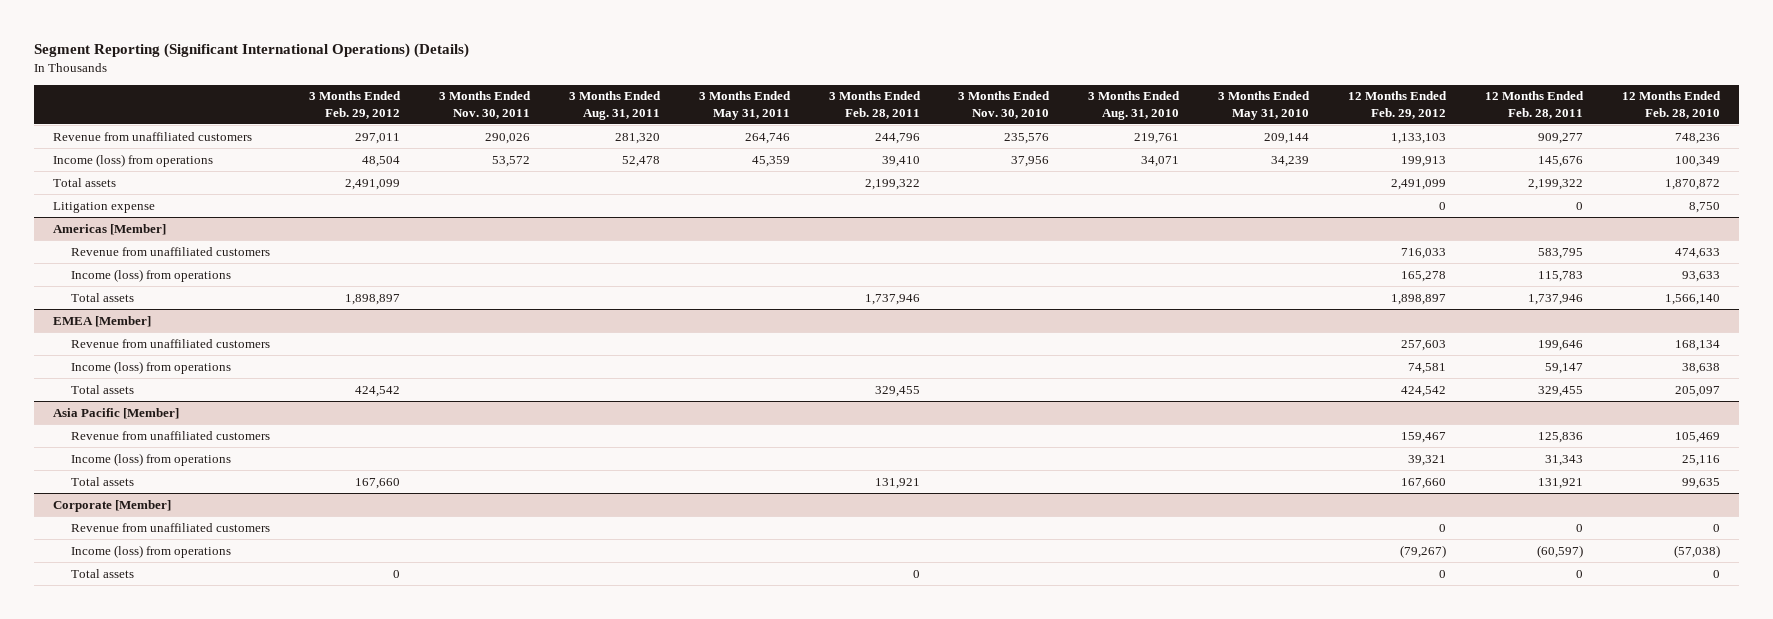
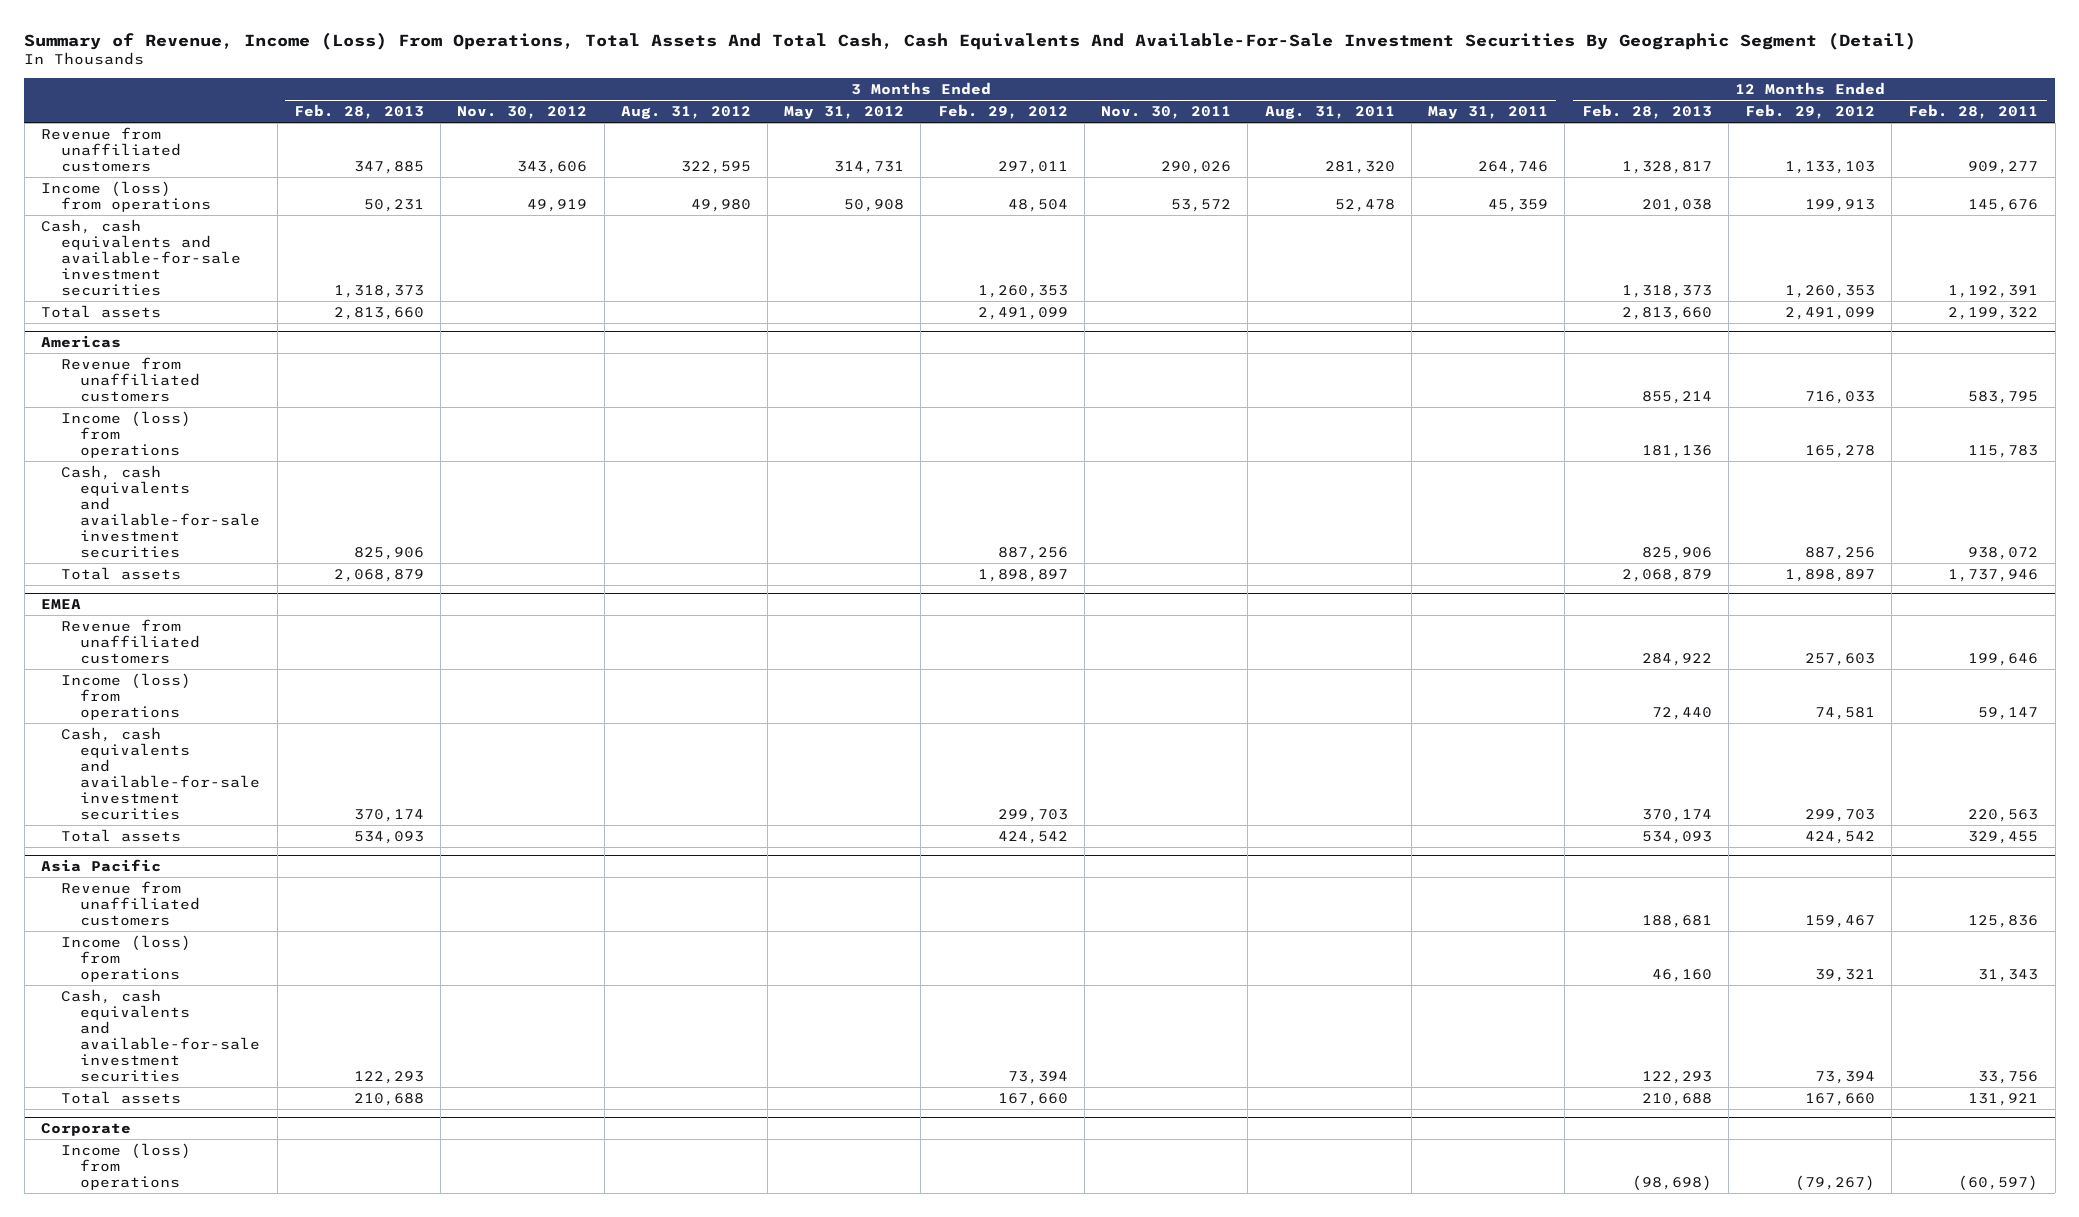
- Segment Reporting (Significant International Operations) (Details)
+ Summary of Revenue, Income (Loss) From Operations, Total Assets And Total Cash, Cash Equivalents And Available-For-Sale Investment Securities By Geographic Segment (Detail)
- | 3 Months Ended Feb. 29, 2012 | 3 Months Ended Nov. 30, 2011 | 3 Months Ended Aug. 31, 2011 | 3 Months Ended May 31, 2011 | 3 Months Ended Feb. 28, 2011 | 3 Months Ended Nov. 30, 2010 | 3 Months Ended Aug. 31, 2010 | 3 Months Ended May 31, 2010 | 12 Months Ended Feb. 29, 2012 | 12 Months Ended Feb. 28, 2011 | 12 Months Ended Feb. 28, 2010
+ | 3 Months Ended Feb. 28, 2013 | 3 Months Ended Nov. 30, 2012 | 3 Months Ended Aug. 31, 2012 | 3 Months Ended May 31, 2012 | 3 Months Ended Feb. 29, 2012 | 3 Months Ended Nov. 30, 2011 | 3 Months Ended Aug. 31, 2011 | 3 Months Ended May 31, 2011 | 12 Months Ended Feb. 28, 2013 | 12 Months Ended Feb. 29, 2012 | 12 Months Ended Feb. 28, 2011
+ Cash, cash equivalents and available-for-sale investment securities | 1,318,373 | | | | 1,260,353 | | | | 1,318,373 | 1,260,353 | 1,192,391
- Litigation expense | | | | | | | | | 0 | 0 | 8,750
- Americas [Member]
+ Americas
+ Cash, cash equivalents and available-for-sale investment securities | 825,906 | | | | 887,256 | | | | 825,906 | 887,256 | 938,072
- EMEA [Member]
+ EMEA
+ Cash, cash equivalents and available-for-sale investment securities | 370,174 | | | | 299,703 | | | | 370,174 | 299,703 | 220,563
- Asia Pacific [Member]
+ Asia Pacific
+ Cash, cash equivalents and available-for-sale investment securities | 122,293 | | | | 73,394 | | | | 122,293 | 73,394 | 33,756
- Corporate [Member]
- Revenue from unaffiliated customers | | | | | | | | | 0 | 0 | 0
+ Corporate
- Total assets | 0 | | | | 0 | | | | 0 | 0 | 0

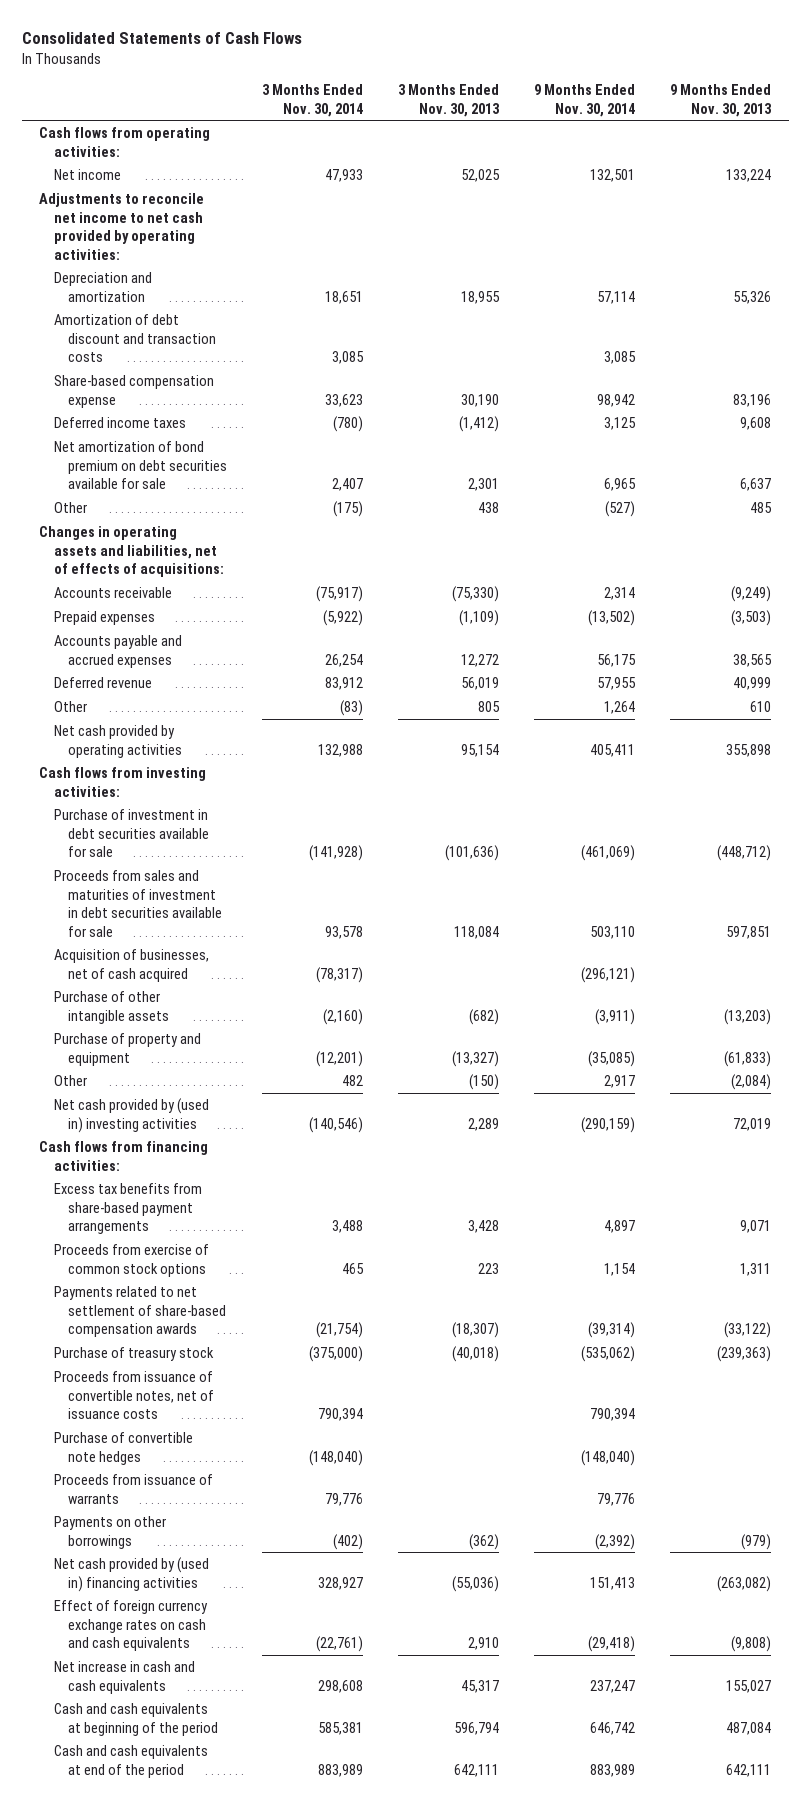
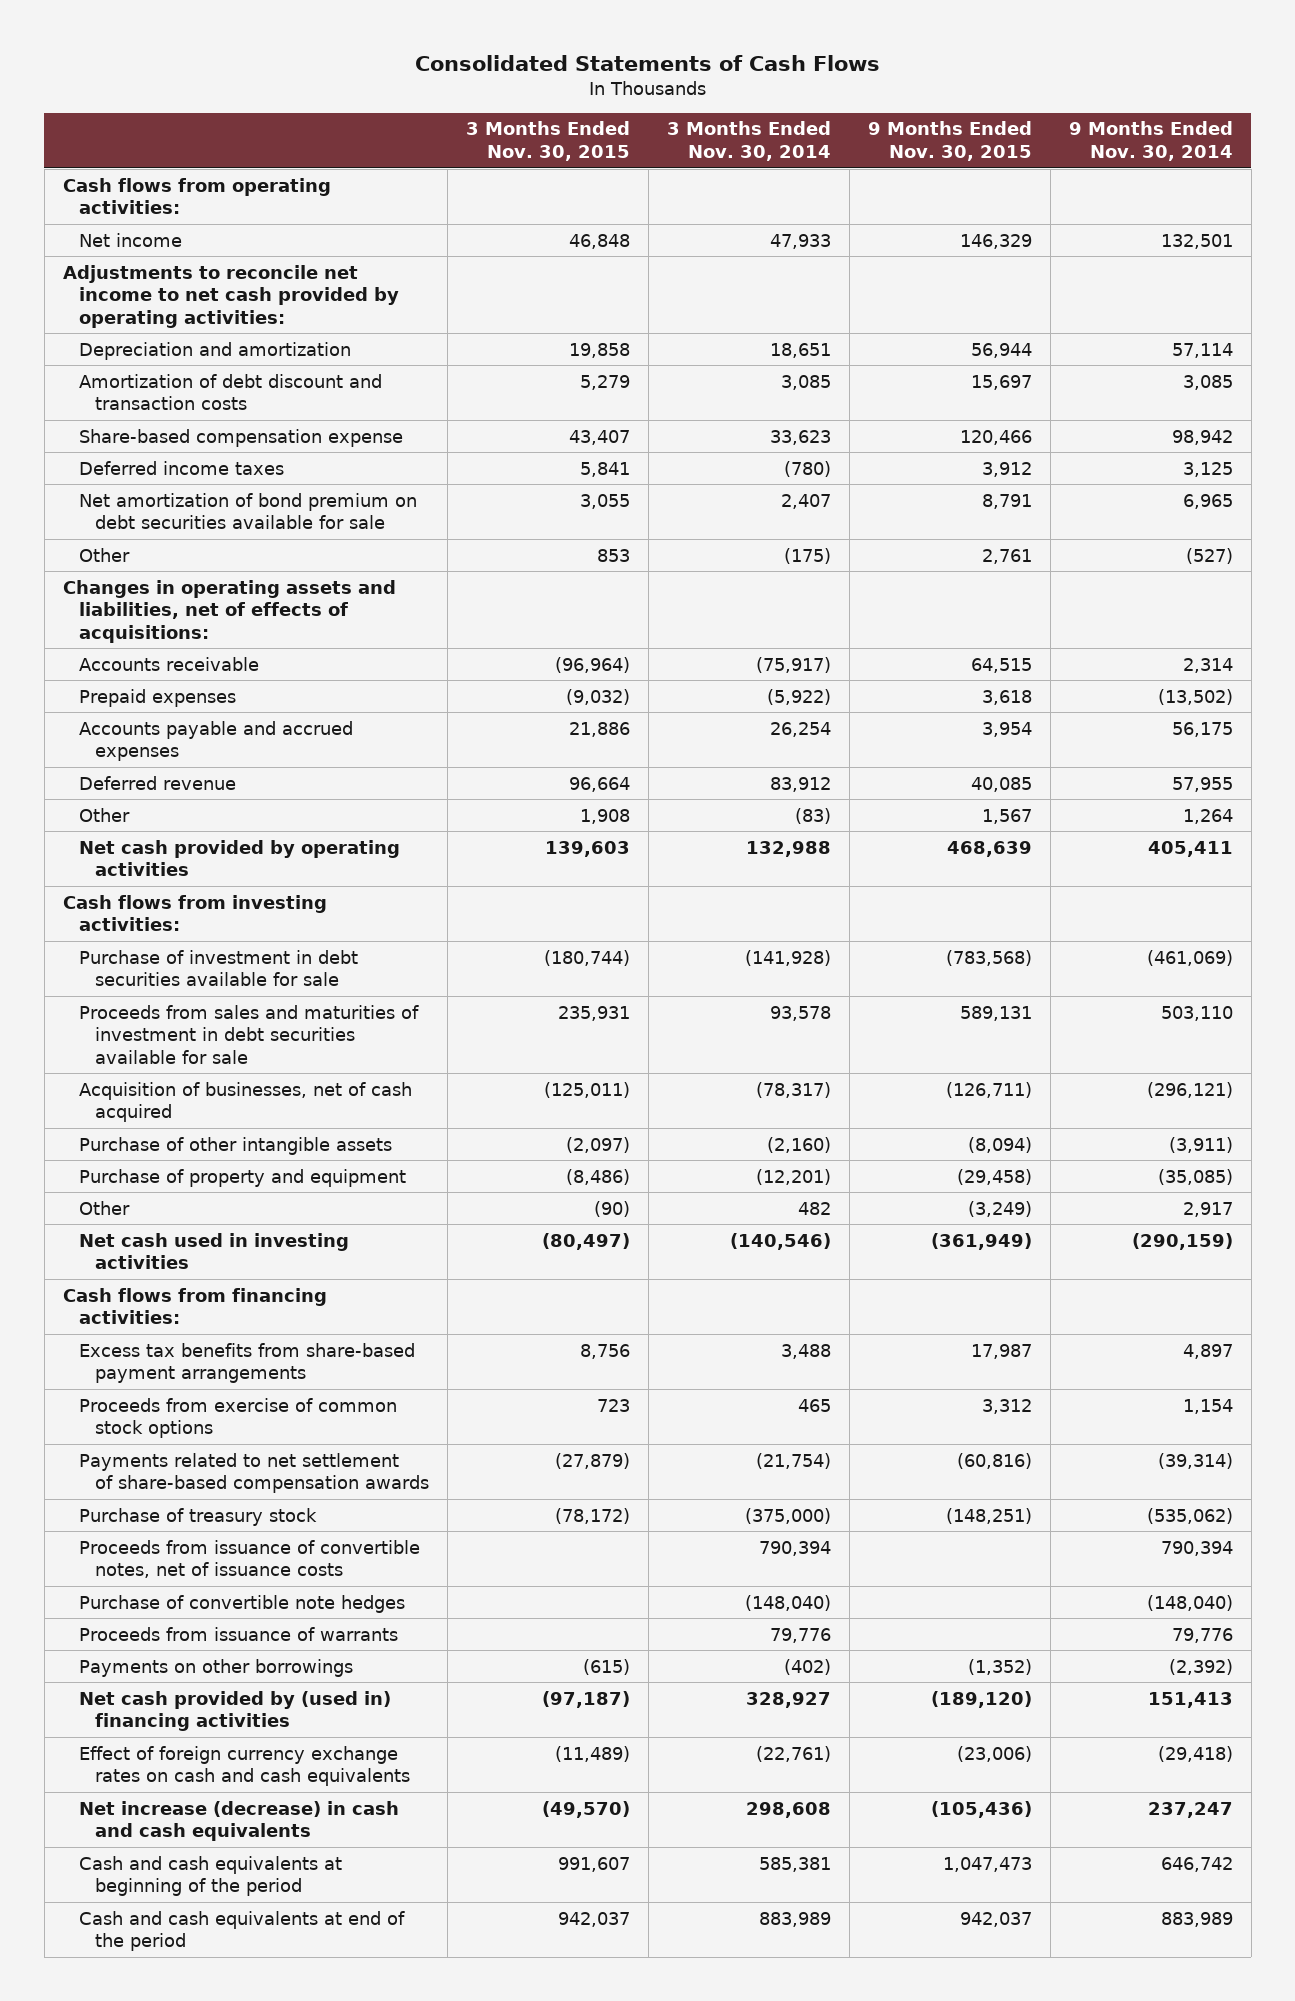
- | 3 Months Ended Nov. 30, 2014 | 3 Months Ended Nov. 30, 2013 | 9 Months Ended Nov. 30, 2014 | 9 Months Ended Nov. 30, 2013
+ | 3 Months Ended Nov. 30, 2015 | 3 Months Ended Nov. 30, 2014 | 9 Months Ended Nov. 30, 2015 | 9 Months Ended Nov. 30, 2014
- Net cash provided by (used in) investing activities | (140,546) | 2,289 | (290,159) | 72,019
+ Net cash used in investing activities | (80,497) | (140,546) | (361,949) | (290,159)
- Net increase in cash and cash equivalents | 298,608 | 45,317 | 237,247 | 155,027
+ Net increase (decrease) in cash and cash equivalents | (49,570) | 298,608 | (105,436) | 237,247

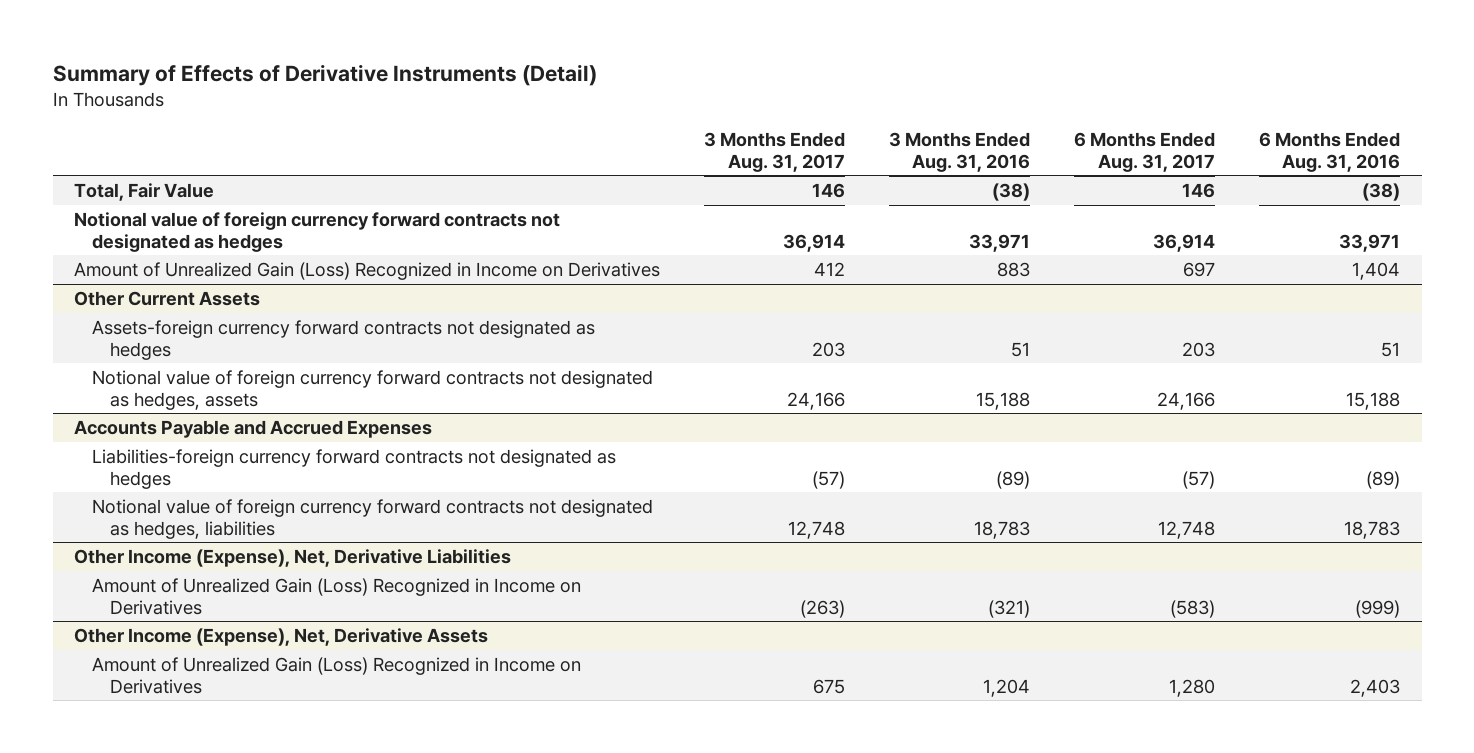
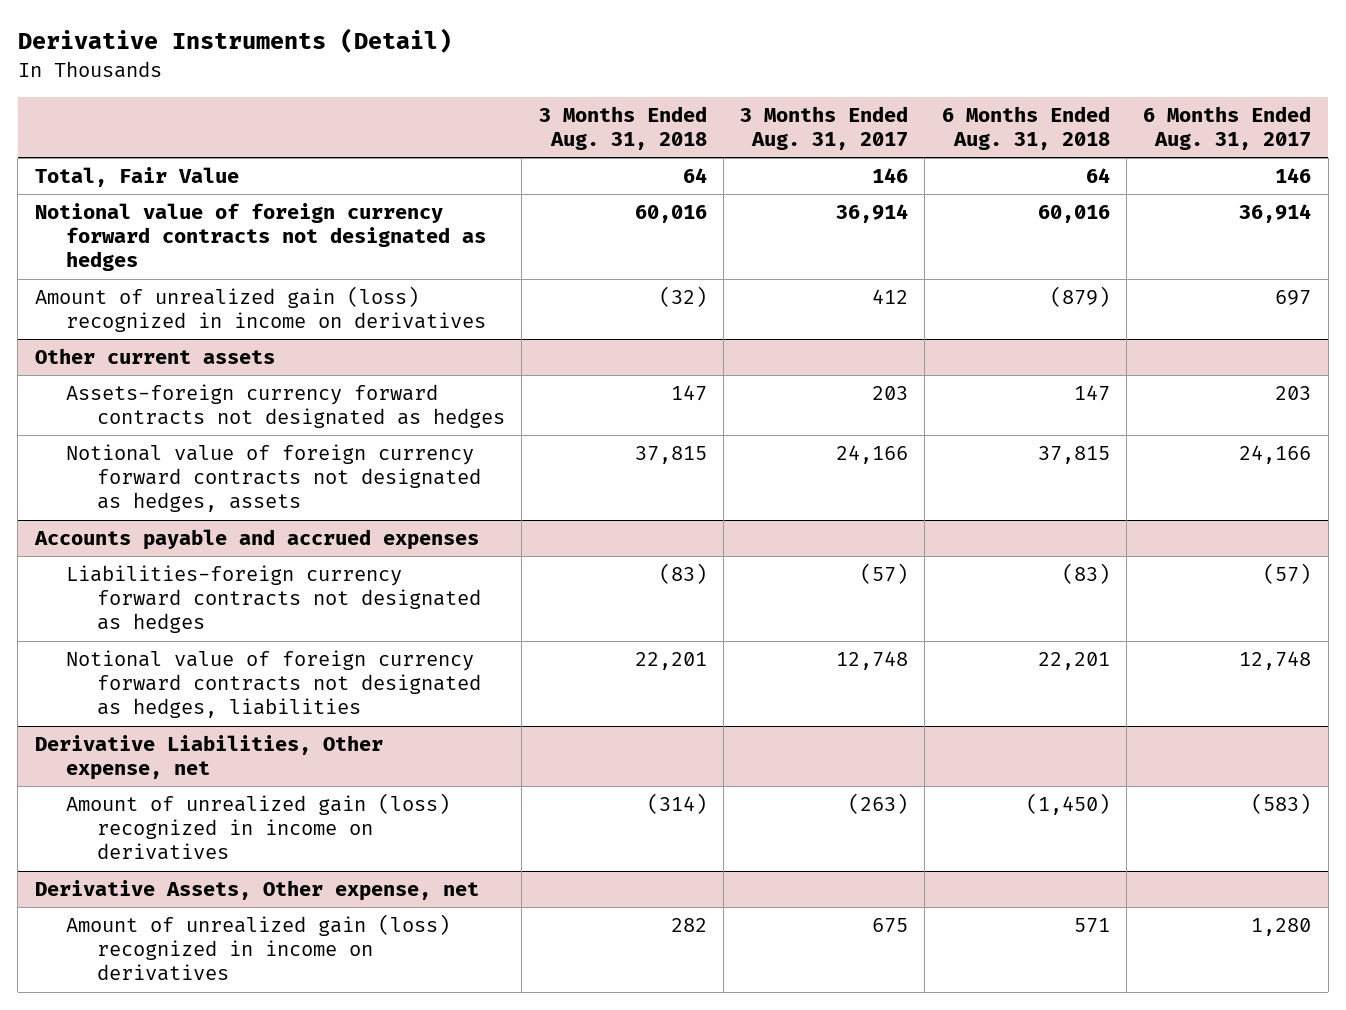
- Summary of Effects of Derivative Instruments (Detail)
+ Derivative Instruments (Detail)
- | 3 Months Ended Aug. 31, 2017 | 3 Months Ended Aug. 31, 2016 | 6 Months Ended Aug. 31, 2017 | 6 Months Ended Aug. 31, 2016
+ | 3 Months Ended Aug. 31, 2018 | 3 Months Ended Aug. 31, 2017 | 6 Months Ended Aug. 31, 2018 | 6 Months Ended Aug. 31, 2017
- Amount of Unrealized Gain (Loss) Recognized in Income on Derivatives | 412 | 883 | 697 | 1,404
- Other Current Assets
+ Amount of unrealized gain (loss) recognized in income on derivatives | (32) | 412 | (879) | 697
+ Other current assets
- Accounts Payable and Accrued Expenses
+ Accounts payable and accrued expenses
- Other Income (Expense), Net, Derivative Liabilities
- Amount of Unrealized Gain (Loss) Recognized in Income on Derivatives | (263) | (321) | (583) | (999)
- Other Income (Expense), Net, Derivative Assets
- Amount of Unrealized Gain (Loss) Recognized in Income on Derivatives | 675 | 1,204 | 1,280 | 2,403
+ Derivative Liabilities, Other expense, net
+ Amount of unrealized gain (loss) recognized in income on derivatives | (314) | (263) | (1,450) | (583)
+ Derivative Assets, Other expense, net
+ Amount of unrealized gain (loss) recognized in income on derivatives | 282 | 675 | 571 | 1,280

